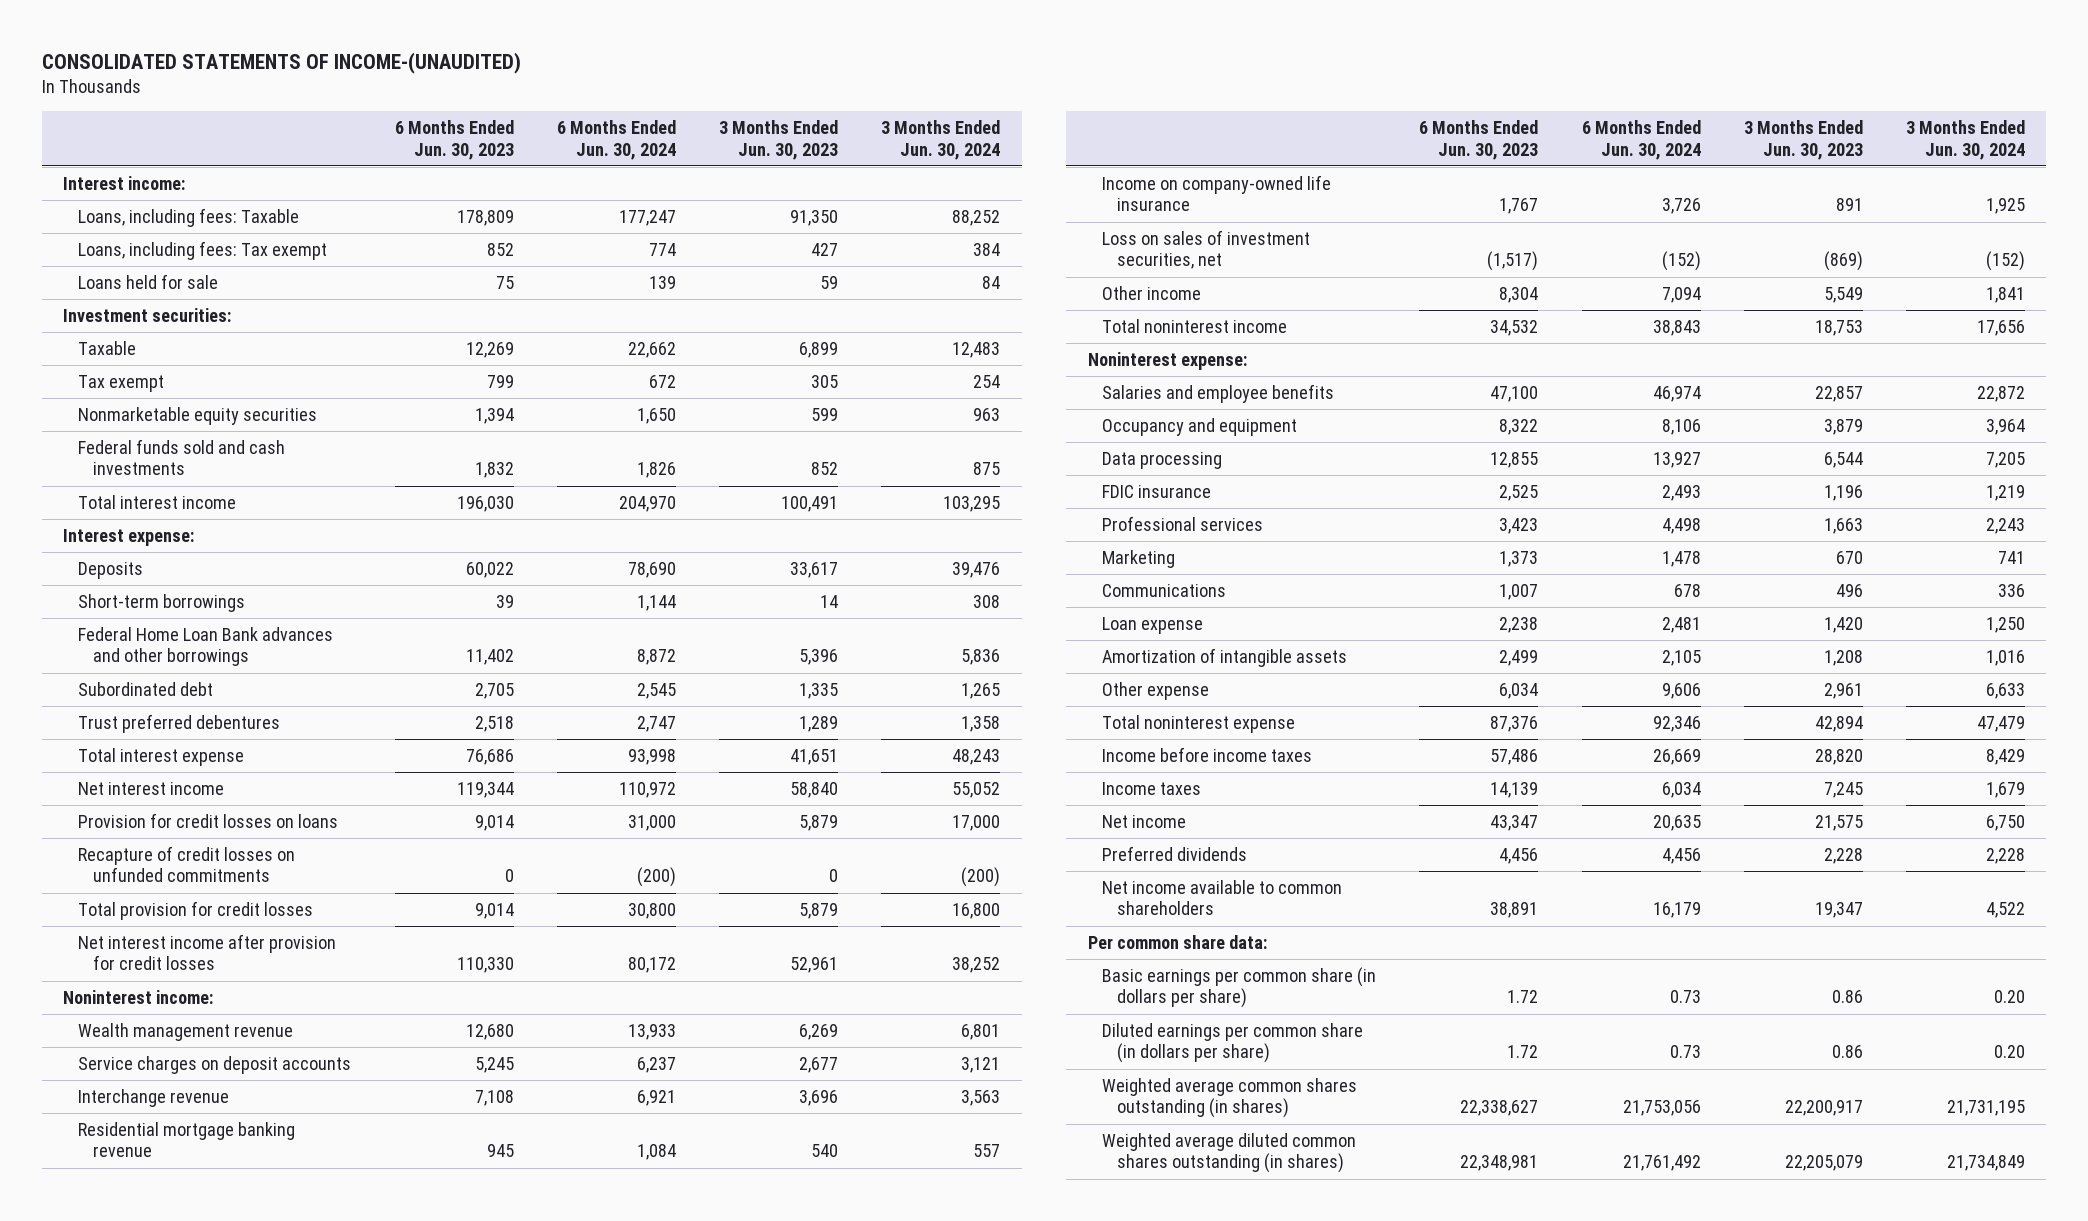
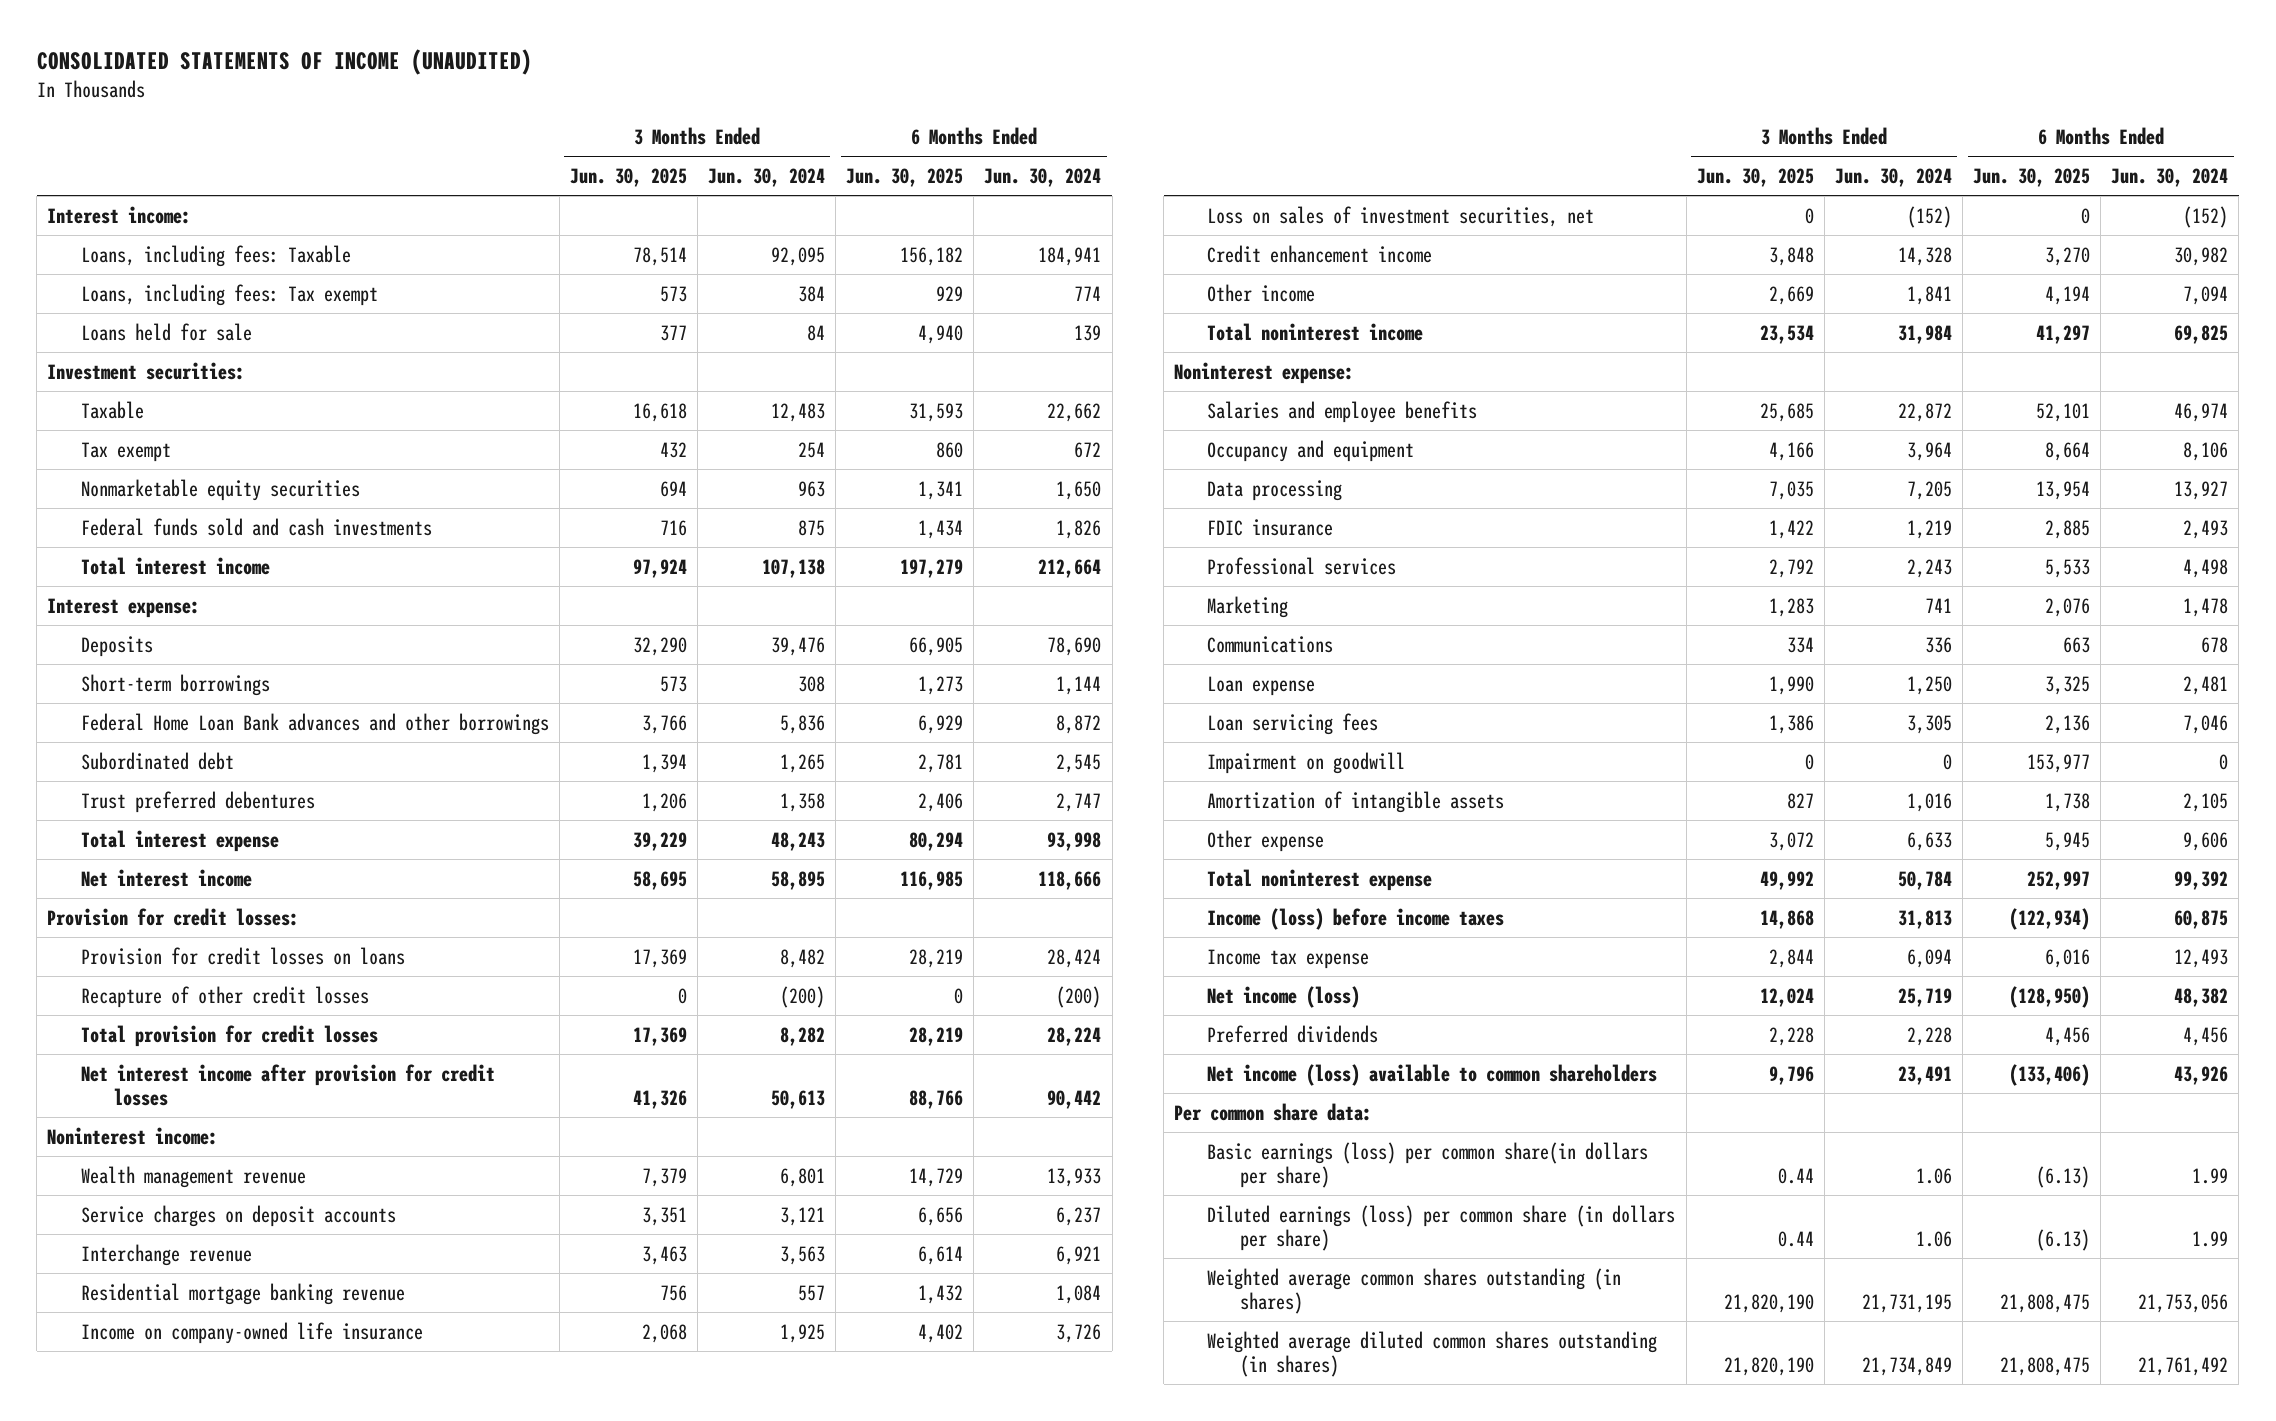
- CONSOLIDATED STATEMENTS OF INCOME-(UNAUDITED)
+ CONSOLIDATED STATEMENTS OF INCOME (UNAUDITED)
- | 6 Months Ended Jun. 30, 2023 | 6 Months Ended Jun. 30, 2024 | 3 Months Ended Jun. 30, 2023 | 3 Months Ended Jun. 30, 2024
+ | 3 Months Ended Jun. 30, 2025 | 3 Months Ended Jun. 30, 2024 | 6 Months Ended Jun. 30, 2025 | 6 Months Ended Jun. 30, 2024
- Loans, including fees: Taxable | 178,809 | 177,247 | 91,350 | 88,252
+ Loans, including fees: Taxable | 78,514 | 92,095 | 156,182 | 184,941
- Total interest income | 196,030 | 204,970 | 100,491 | 103,295
+ Total interest income | 97,924 | 107,138 | 197,279 | 212,664
- Net interest income | 119,344 | 110,972 | 58,840 | 55,052
- Provision for credit losses on loans | 9,014 | 31,000 | 5,879 | 17,000
- Recapture of credit losses on unfunded commitments | 0 | (200) | 0 | (200)
- Total provision for credit losses | 9,014 | 30,800 | 5,879 | 16,800
- Net interest income after provision for credit losses | 110,330 | 80,172 | 52,961 | 38,252
+ Net interest income | 58,695 | 58,895 | 116,985 | 118,666
+ Provision for credit losses:
+ Provision for credit losses on loans | 17,369 | 8,482 | 28,219 | 28,424
+ Recapture of other credit losses | 0 | (200) | 0 | (200)
+ Total provision for credit losses | 17,369 | 8,282 | 28,219 | 28,224
+ Net interest income after provision for credit losses | 41,326 | 50,613 | 88,766 | 90,442
+ Credit enhancement income | 3,848 | 14,328 | 3,270 | 30,982
- Total noninterest income | 34,532 | 38,843 | 18,753 | 17,656
+ Total noninterest income | 23,534 | 31,984 | 41,297 | 69,825
+ Loan servicing fees | 1,386 | 3,305 | 2,136 | 7,046
+ Impairment on goodwill | 0 | 0 | 153,977 | 0
- Total noninterest expense | 87,376 | 92,346 | 42,894 | 47,479
- Income before income taxes | 57,486 | 26,669 | 28,820 | 8,429
- Income taxes | 14,139 | 6,034 | 7,245 | 1,679
- Net income | 43,347 | 20,635 | 21,575 | 6,750
+ Total noninterest expense | 49,992 | 50,784 | 252,997 | 99,392
+ Income (loss) before income taxes | 14,868 | 31,813 | (122,934) | 60,875
+ Income tax expense | 2,844 | 6,094 | 6,016 | 12,493
+ Net income (loss) | 12,024 | 25,719 | (128,950) | 48,382
- Net income available to common shareholders | 38,891 | 16,179 | 19,347 | 4,522
+ Net income (loss) available to common shareholders | 9,796 | 23,491 | (133,406) | 43,926
- Basic earnings per common share (in dollars per share) | 1.72 | 0.73 | 0.86 | 0.20
- Diluted earnings per common share (in dollars per share) | 1.72 | 0.73 | 0.86 | 0.20
+ Basic earnings (loss) per common share(in dollars per share) | 0.44 | 1.06 | (6.13) | 1.99
+ Diluted earnings (loss) per common share (in dollars per share) | 0.44 | 1.06 | (6.13) | 1.99

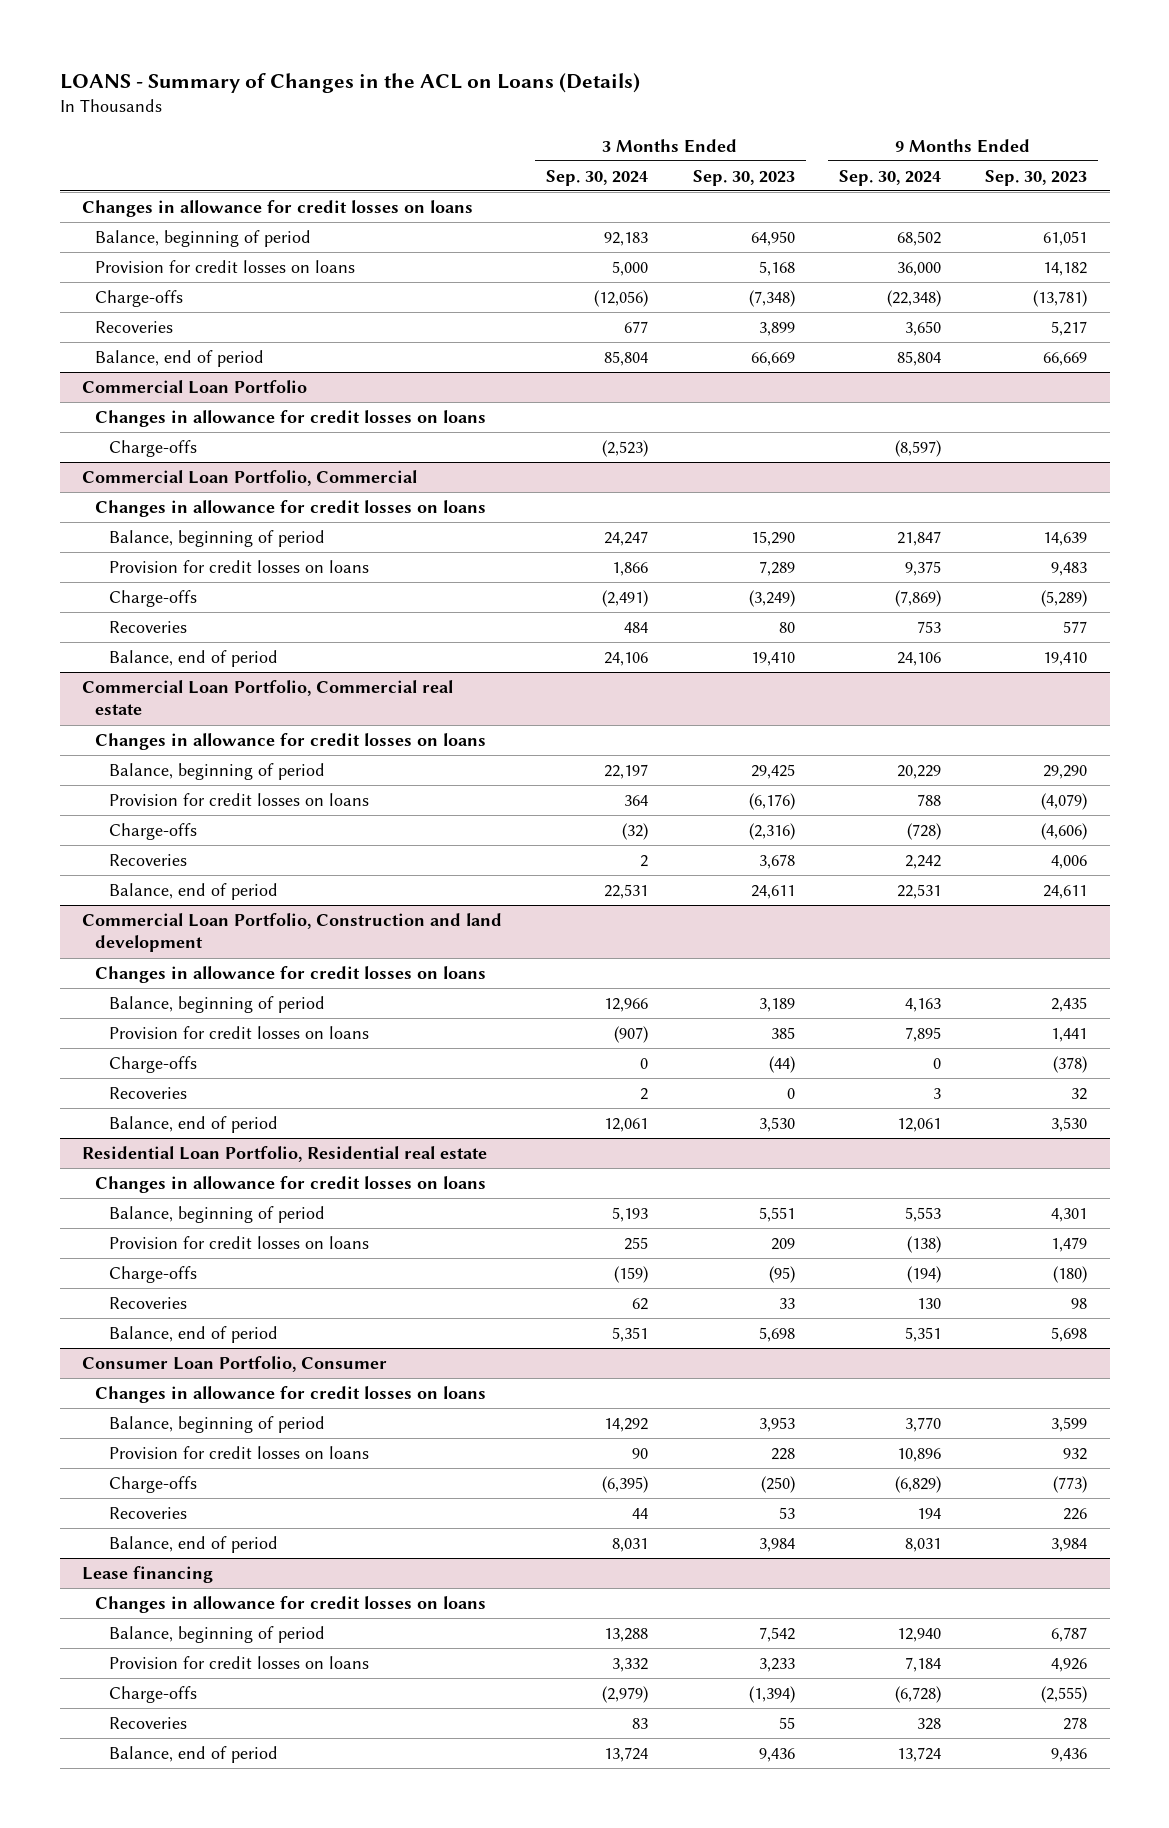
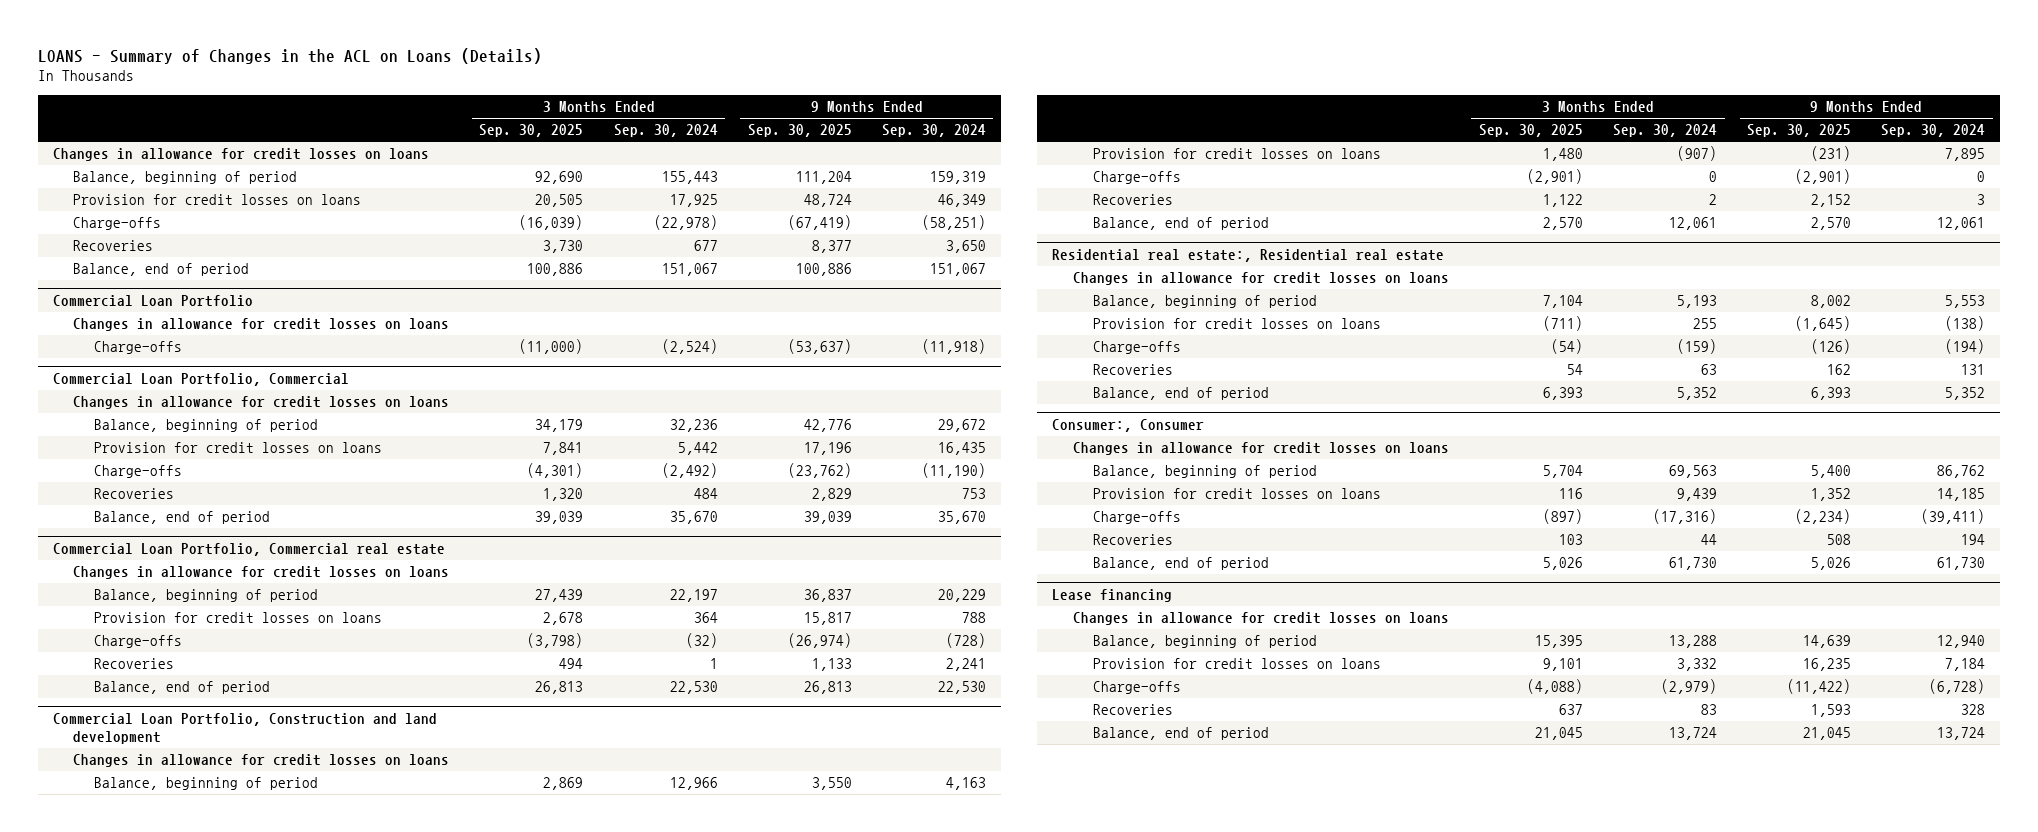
- | 3 Months Ended Sep. 30, 2024 | 3 Months Ended Sep. 30, 2023 | 9 Months Ended Sep. 30, 2024 | 9 Months Ended Sep. 30, 2023
+ | 3 Months Ended Sep. 30, 2025 | 3 Months Ended Sep. 30, 2024 | 9 Months Ended Sep. 30, 2025 | 9 Months Ended Sep. 30, 2024
- Balance, beginning of period | 92,183 | 64,950 | 68,502 | 61,051
- Provision for credit losses on loans | 5,000 | 5,168 | 36,000 | 14,182
- Charge-offs | (12,056) | (7,348) | (22,348) | (13,781)
+ Balance, beginning of period | 92,690 | 155,443 | 111,204 | 159,319
+ Provision for credit losses on loans | 20,505 | 17,925 | 48,724 | 46,349
+ Charge-offs | (16,039) | (22,978) | (67,419) | (58,251)
- Balance, end of period | 85,804 | 66,669 | 85,804 | 66,669
+ Balance, end of period | 100,886 | 151,067 | 100,886 | 151,067
@ Commercial Loan Portfolio
- Charge-offs | (2,523) | | (8,597) |
+ Charge-offs | (11,000) | (2,524) | (53,637) | (11,918)
@ Commercial Loan Portfolio, Commercial
- Balance, beginning of period | 24,247 | 15,290 | 21,847 | 14,639
- Provision for credit losses on loans | 1,866 | 7,289 | 9,375 | 9,483
- Charge-offs | (2,491) | (3,249) | (7,869) | (5,289)
+ Balance, beginning of period | 34,179 | 32,236 | 42,776 | 29,672
+ Provision for credit losses on loans | 7,841 | 5,442 | 17,196 | 16,435
+ Charge-offs | (4,301) | (2,492) | (23,762) | (11,190)
- Balance, end of period | 24,106 | 19,410 | 24,106 | 19,410
+ Balance, end of period | 39,039 | 35,670 | 39,039 | 35,670
@ Commercial Loan Portfolio, Commercial real estate
- Recoveries | 2 | 3,678 | 2,242 | 4,006
- Balance, end of period | 22,531 | 24,611 | 22,531 | 24,611
+ Recoveries | 494 | 1 | 1,133 | 2,241
+ Balance, end of period | 26,813 | 22,530 | 26,813 | 22,530
- Residential Loan Portfolio, Residential real estate
+ Residential real estate:, Residential real estate
- Recoveries | 62 | 33 | 130 | 98
- Balance, end of period | 5,351 | 5,698 | 5,351 | 5,698
- Consumer Loan Portfolio, Consumer
+ Recoveries | 54 | 63 | 162 | 131
+ Balance, end of period | 6,393 | 5,352 | 6,393 | 5,352
+ Consumer:, Consumer
- Balance, beginning of period | 14,292 | 3,953 | 3,770 | 3,599
- Provision for credit losses on loans | 90 | 228 | 10,896 | 932
- Charge-offs | (6,395) | (250) | (6,829) | (773)
+ Balance, beginning of period | 5,704 | 69,563 | 5,400 | 86,762
+ Provision for credit losses on loans | 116 | 9,439 | 1,352 | 14,185
+ Charge-offs | (897) | (17,316) | (2,234) | (39,411)
- Balance, end of period | 8,031 | 3,984 | 8,031 | 3,984
+ Balance, end of period | 5,026 | 61,730 | 5,026 | 61,730

